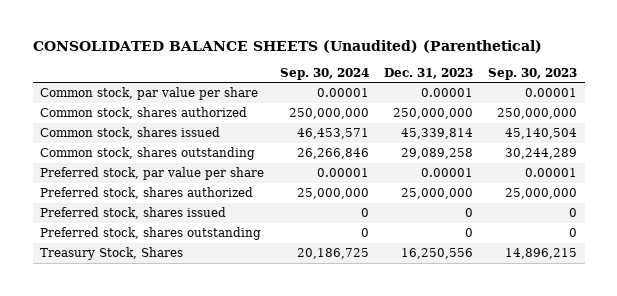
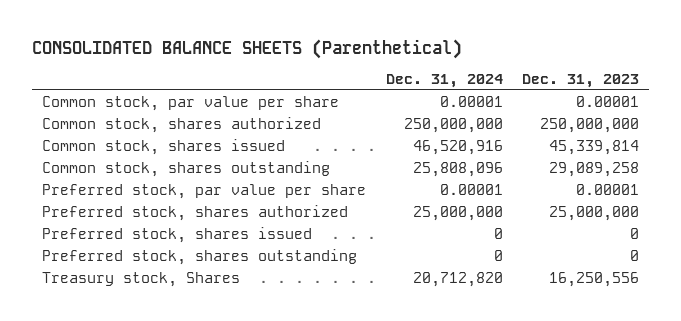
- CONSOLIDATED BALANCE SHEETS (Unaudited) (Parenthetical)
+ CONSOLIDATED BALANCE SHEETS (Parenthetical)
- | Sep. 30, 2024 | Dec. 31, 2023 | Sep. 30, 2023
+ | Dec. 31, 2024 | Dec. 31, 2023
- Treasury Stock, Shares | 20,186,725 | 16,250,556 | 14,896,215
+ Treasury stock, Shares | 20,712,820 | 16,250,556

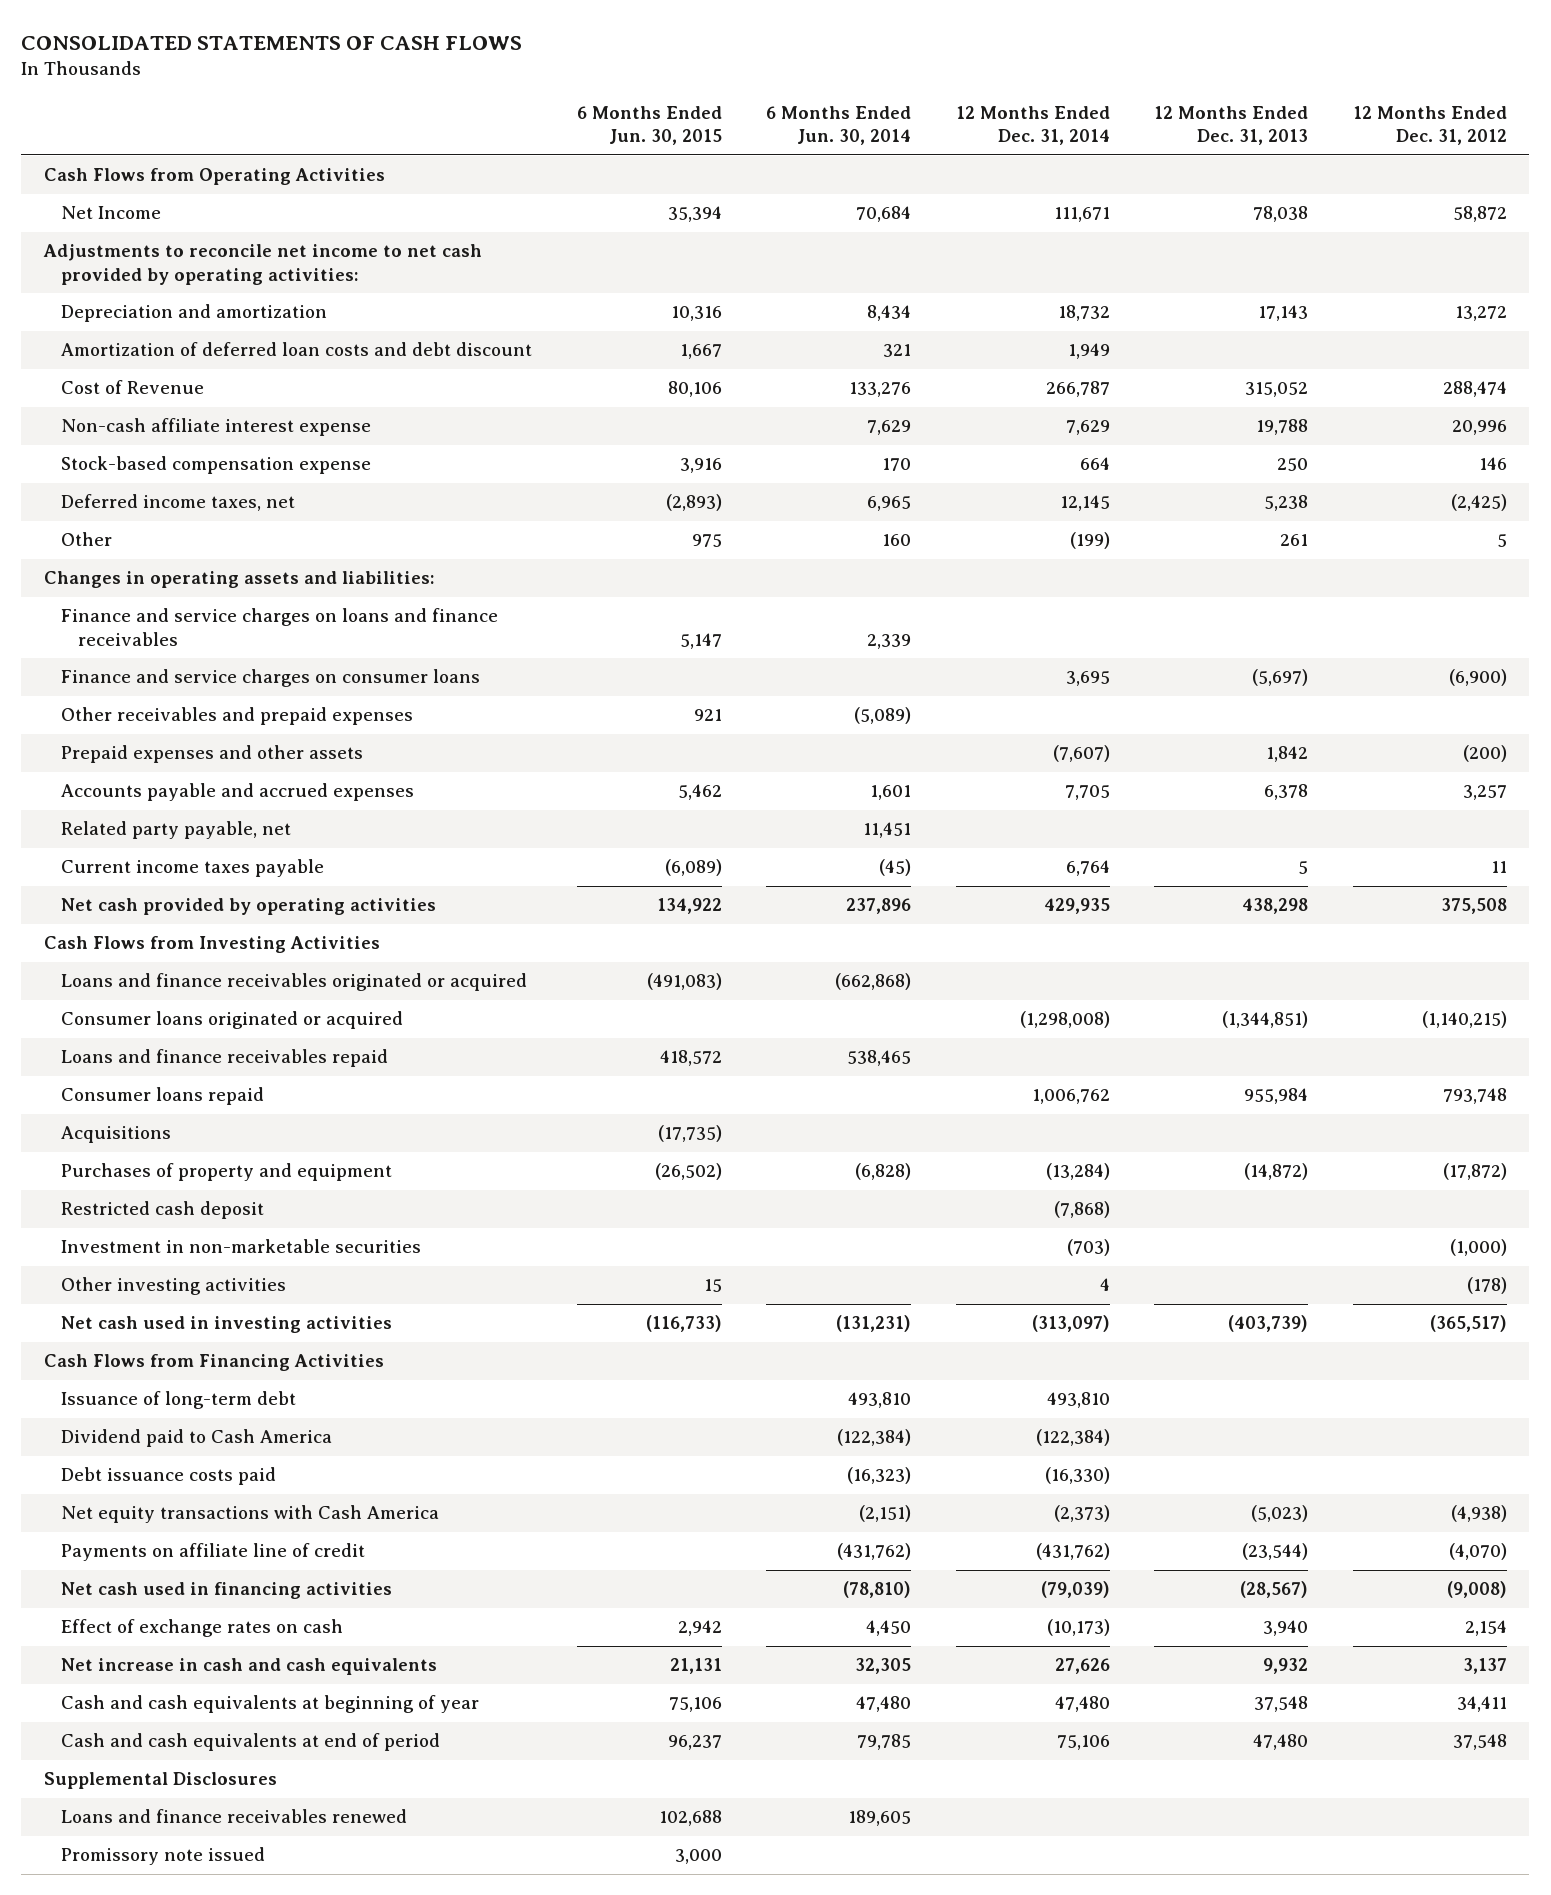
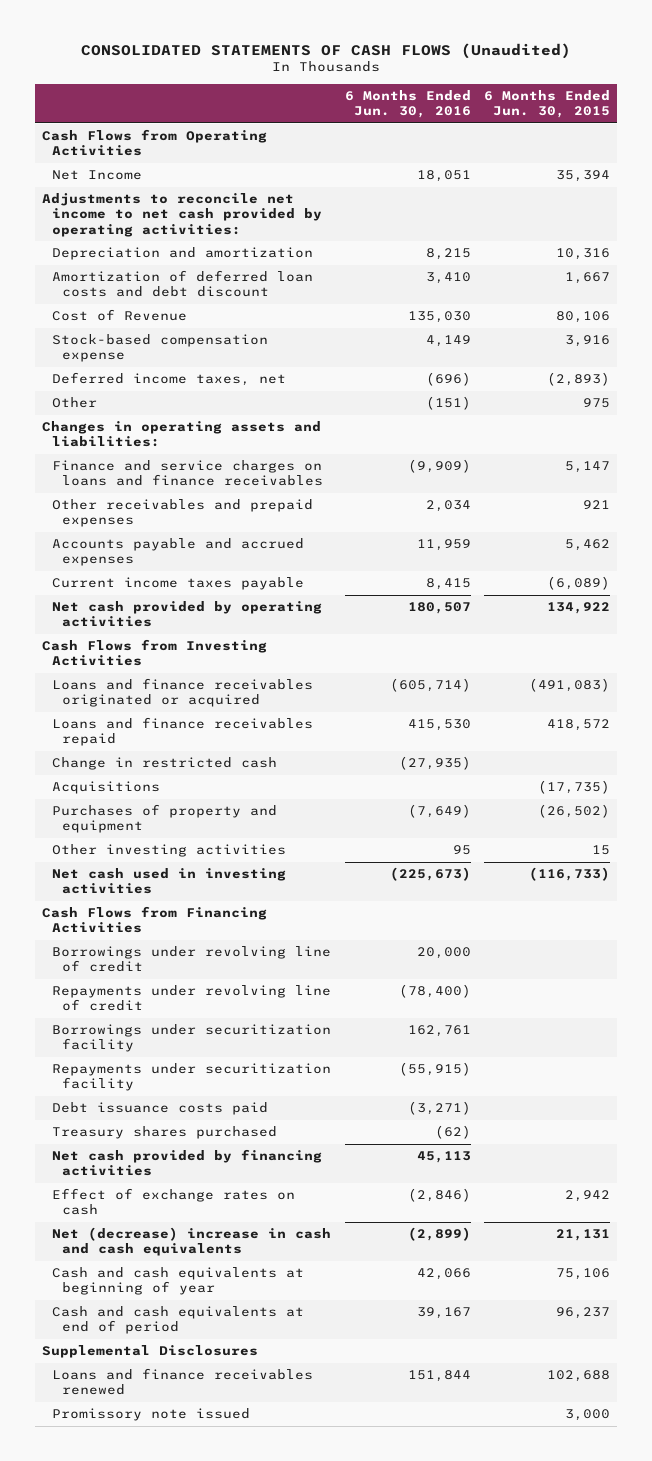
- CONSOLIDATED STATEMENTS OF CASH FLOWS
+ CONSOLIDATED STATEMENTS OF CASH FLOWS (Unaudited)
- | 6 Months Ended Jun. 30, 2015 | 6 Months Ended Jun. 30, 2014 | 12 Months Ended Dec. 31, 2014 | 12 Months Ended Dec. 31, 2013 | 12 Months Ended Dec. 31, 2012
+ | 6 Months Ended Jun. 30, 2016 | 6 Months Ended Jun. 30, 2015
- Non-cash affiliate interest expense | | 7,629 | 7,629 | 19,788 | 20,996
- Finance and service charges on consumer loans | | | 3,695 | (5,697) | (6,900)
- Prepaid expenses and other assets | | | (7,607) | 1,842 | (200)
- Related party payable, net | | 11,451 | | |
- Consumer loans originated or acquired | | | (1,298,008) | (1,344,851) | (1,140,215)
- Consumer loans repaid | | | 1,006,762 | 955,984 | 793,748
+ Change in restricted cash | (27,935) |
- Restricted cash deposit | | | (7,868) | |
- Investment in non-marketable securities | | | (703) | | (1,000)
- Issuance of long-term debt | | 493,810 | 493,810 | |
- Dividend paid to Cash America | | (122,384) | (122,384) | |
+ Borrowings under revolving line of credit | 20,000 |
+ Repayments under revolving line of credit | (78,400) |
+ Borrowings under securitization facility | 162,761 |
+ Repayments under securitization facility | (55,915) |
- Net equity transactions with Cash America | | (2,151) | (2,373) | (5,023) | (4,938)
- Payments on affiliate line of credit | | (431,762) | (431,762) | (23,544) | (4,070)
- Net cash used in financing activities | | (78,810) | (79,039) | (28,567) | (9,008)
+ Treasury shares purchased | (62) |
+ Net cash provided by financing activities | 45,113 |
- Net increase in cash and cash equivalents | 21,131 | 32,305 | 27,626 | 9,932 | 3,137
+ Net (decrease) increase in cash and cash equivalents | (2,899) | 21,131

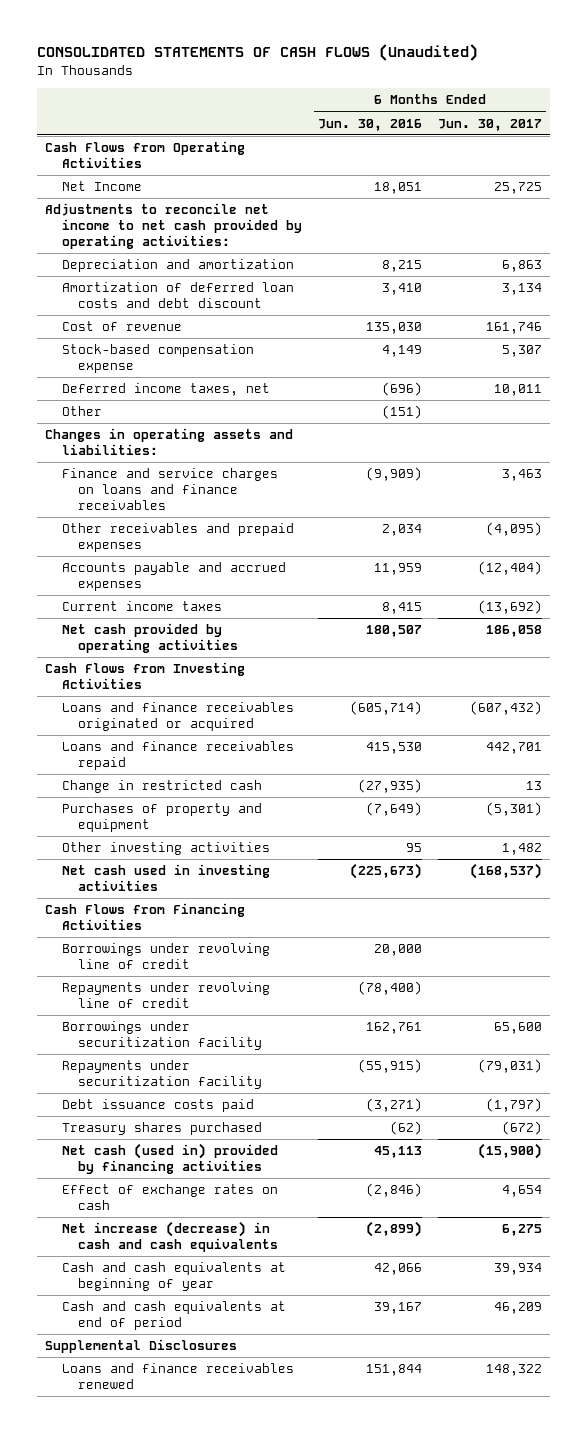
- | 6 Months Ended Jun. 30, 2016 | 6 Months Ended Jun. 30, 2015
+ | 6 Months Ended Jun. 30, 2016 | 6 Months Ended Jun. 30, 2017
- Cost of Revenue | 135,030 | 80,106
+ Cost of revenue | 135,030 | 161,746
- Current income taxes payable | 8,415 | (6,089)
+ Current income taxes | 8,415 | (13,692)
- Acquisitions | | (17,735)
- Net cash provided by financing activities | 45,113 |
+ Net cash (used in) provided by financing activities | 45,113 | (15,900)
- Net (decrease) increase in cash and cash equivalents | (2,899) | 21,131
+ Net increase (decrease) in cash and cash equivalents | (2,899) | 6,275
- Promissory note issued | | 3,000

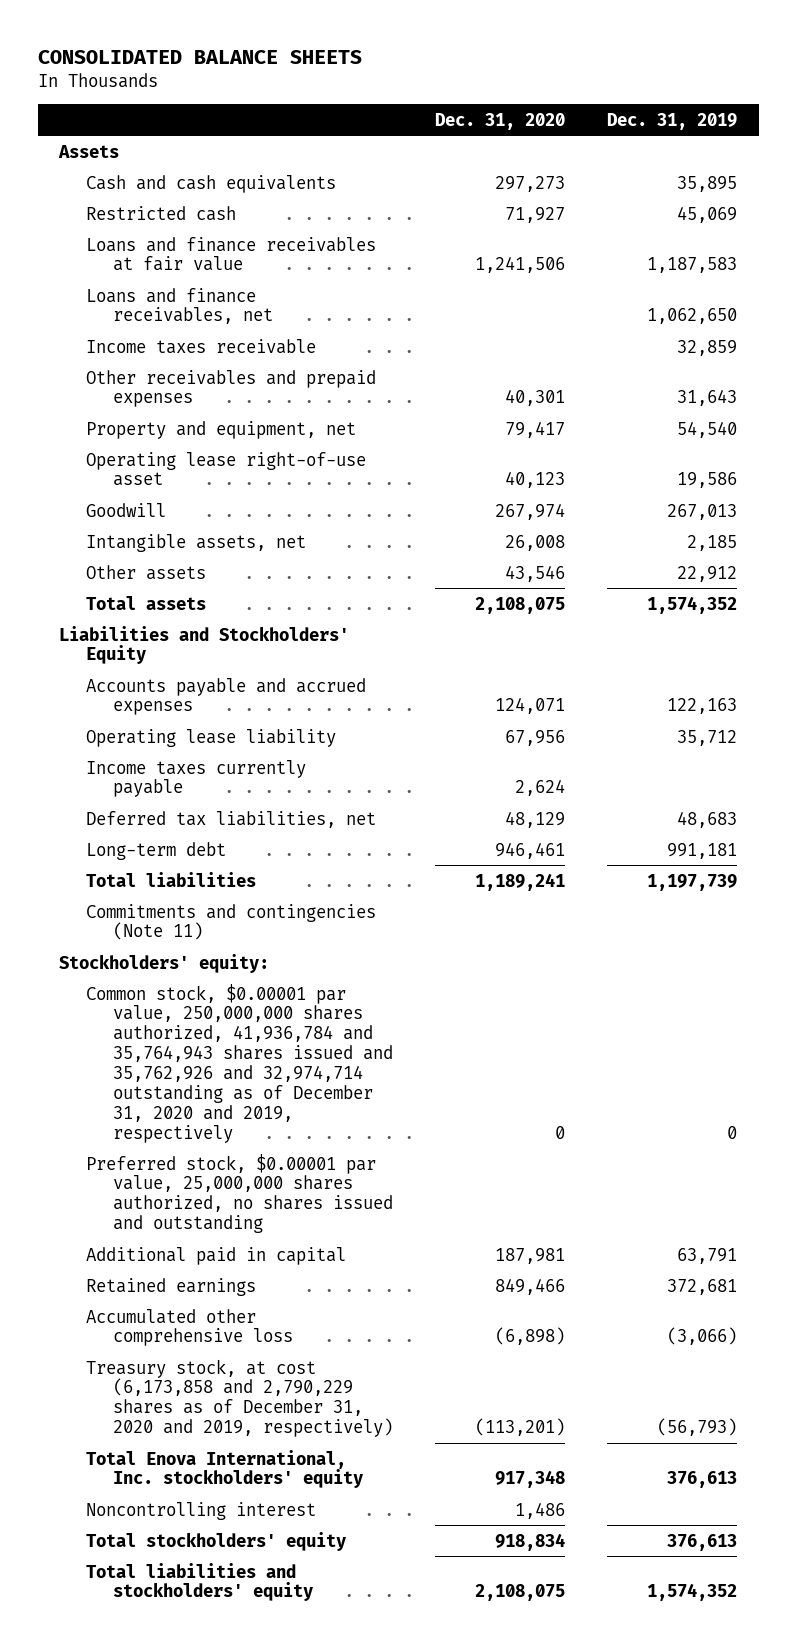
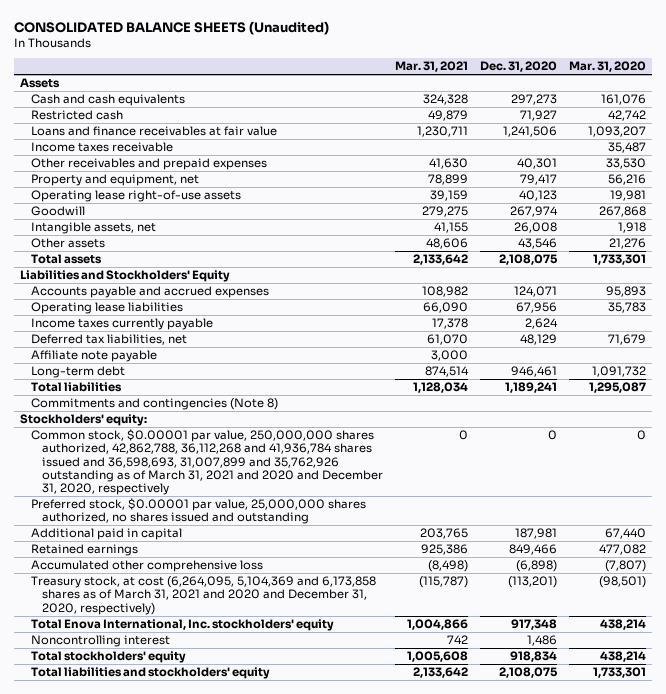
- CONSOLIDATED BALANCE SHEETS
+ CONSOLIDATED BALANCE SHEETS (Unaudited)
- | Dec. 31, 2020 | Dec. 31, 2019
+ | Mar. 31, 2021 | Dec. 31, 2020 | Mar. 31, 2020
- Loans and finance receivables, net | | 1,062,650
- Operating lease right-of-use asset | 40,123 | 19,586
+ Operating lease right-of-use assets | 39,159 | 40,123 | 19,981
- Operating lease liability | 67,956 | 35,712
+ Operating lease liabilities | 66,090 | 67,956 | 35,783
+ Affiliate note payable | 3,000 | |
- Commitments and contingencies (Note 11)
+ Commitments and contingencies (Note 8)
- Common stock, $0.00001 par value, 250,000,000 shares authorized, 41,936,784 and 35,764,943 shares issued and 35,762,926 and 32,974,714 outstanding as of December 31, 2020 and 2019, respectively | 0 | 0
+ Common stock, $0.00001 par value, 250,000,000 shares authorized, 42,862,788, 36,112,268 and 41,936,784 shares issued and 36,598,693, 31,007,899 and 35,762,926 outstanding as of March 31, 2021 and 2020 and December 31, 2020, respectively | 0 | 0 | 0
- Treasury stock, at cost (6,173,858 and 2,790,229 shares as of December 31, 2020 and 2019, respectively) | (113,201) | (56,793)
+ Treasury stock, at cost (6,264,095, 5,104,369 and 6,173,858 shares as of March 31, 2021 and 2020 and December 31, 2020, respectively) | (115,787) | (113,201) | (98,501)

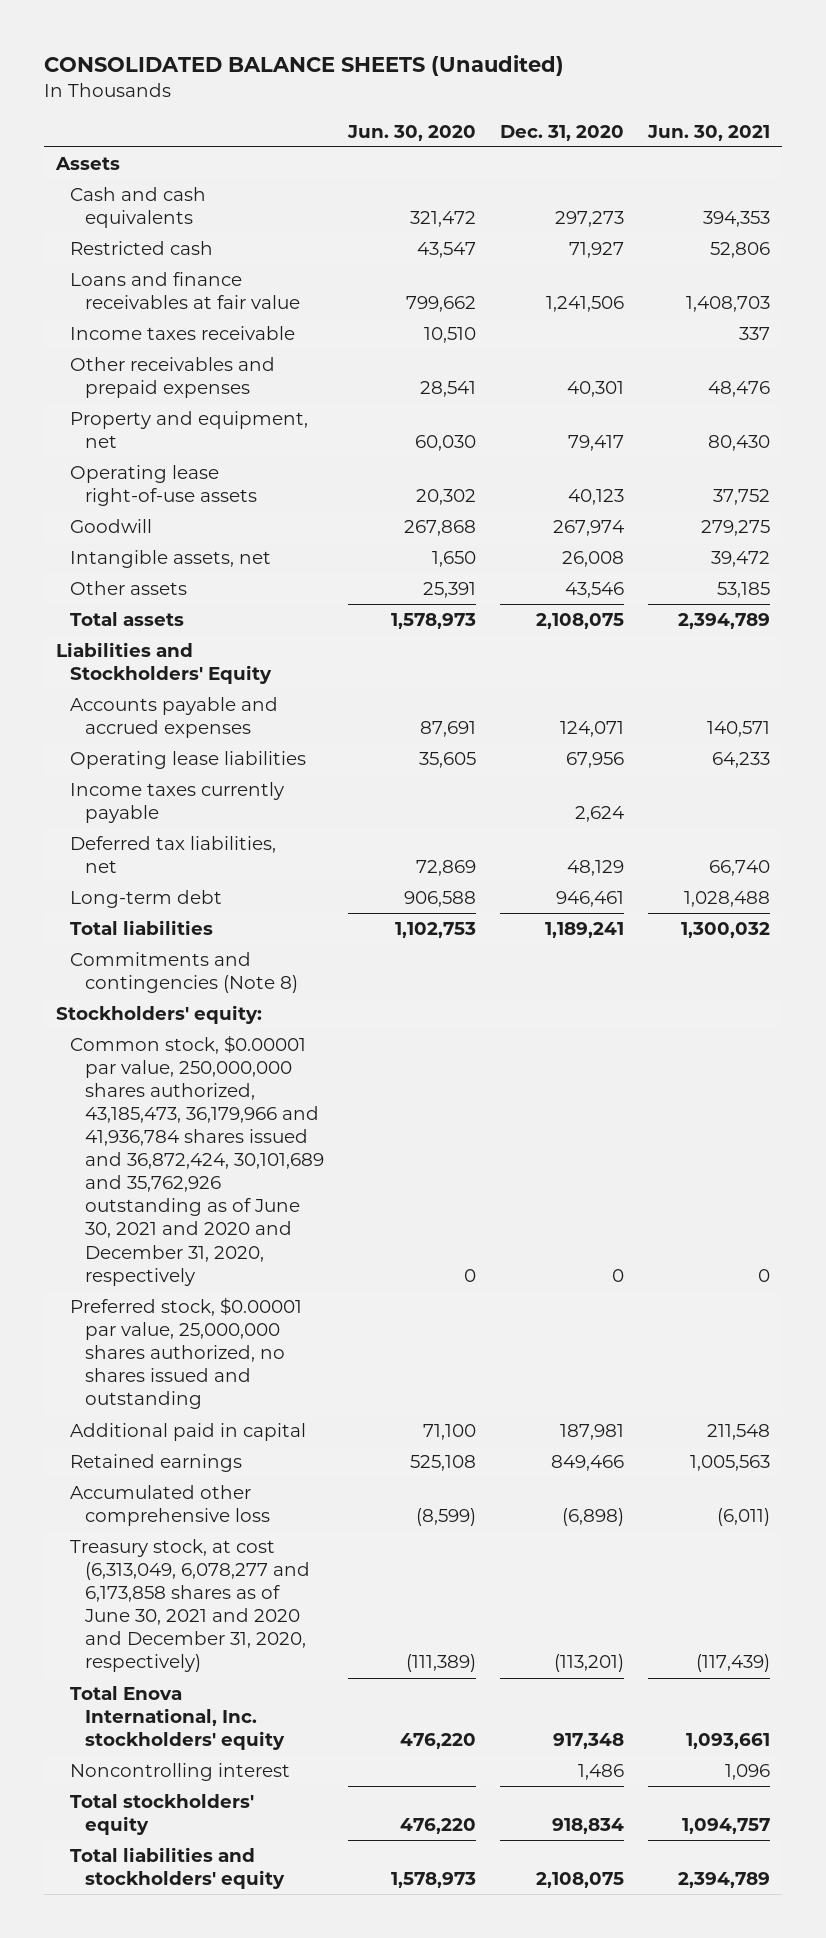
- | Mar. 31, 2021 | Dec. 31, 2020 | Mar. 31, 2020
+ | Jun. 30, 2020 | Dec. 31, 2020 | Jun. 30, 2021
- Affiliate note payable | 3,000 | |
- Common stock, $0.00001 par value, 250,000,000 shares authorized, 42,862,788, 36,112,268 and 41,936,784 shares issued and 36,598,693, 31,007,899 and 35,762,926 outstanding as of March 31, 2021 and 2020 and December 31, 2020, respectively | 0 | 0 | 0
+ Common stock, $0.00001 par value, 250,000,000 shares authorized, 43,185,473, 36,179,966 and 41,936,784 shares issued and 36,872,424, 30,101,689 and 35,762,926 outstanding as of June 30, 2021 and 2020 and December 31, 2020, respectively | 0 | 0 | 0
- Treasury stock, at cost (6,264,095, 5,104,369 and 6,173,858 shares as of March 31, 2021 and 2020 and December 31, 2020, respectively) | (115,787) | (113,201) | (98,501)
+ Treasury stock, at cost (6,313,049, 6,078,277 and 6,173,858 shares as of June 30, 2021 and 2020 and December 31, 2020, respectively) | (111,389) | (113,201) | (117,439)

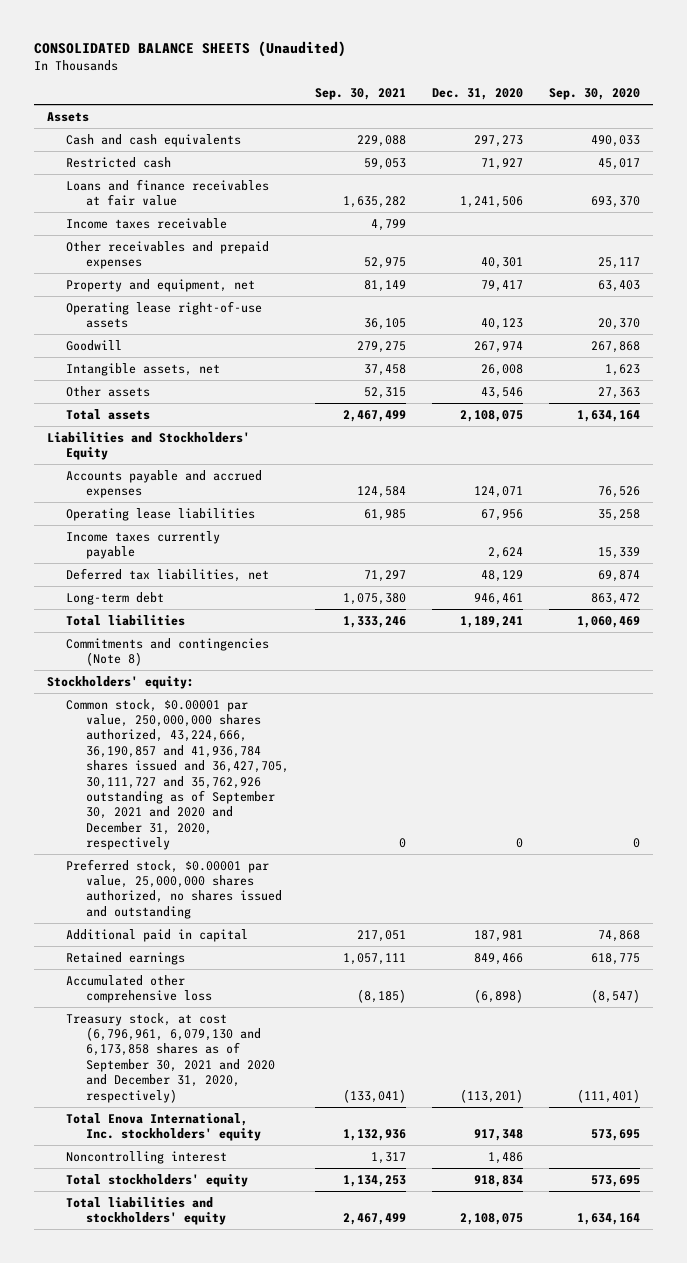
- | Jun. 30, 2020 | Dec. 31, 2020 | Jun. 30, 2021
+ | Sep. 30, 2021 | Dec. 31, 2020 | Sep. 30, 2020
- Common stock, $0.00001 par value, 250,000,000 shares authorized, 43,185,473, 36,179,966 and 41,936,784 shares issued and 36,872,424, 30,101,689 and 35,762,926 outstanding as of June 30, 2021 and 2020 and December 31, 2020, respectively | 0 | 0 | 0
+ Common stock, $0.00001 par value, 250,000,000 shares authorized, 43,224,666, 36,190,857 and 41,936,784 shares issued and 36,427,705, 30,111,727 and 35,762,926 outstanding as of September 30, 2021 and 2020 and December 31, 2020, respectively | 0 | 0 | 0
- Treasury stock, at cost (6,313,049, 6,078,277 and 6,173,858 shares as of June 30, 2021 and 2020 and December 31, 2020, respectively) | (111,389) | (113,201) | (117,439)
+ Treasury stock, at cost (6,796,961, 6,079,130 and 6,173,858 shares as of September 30, 2021 and 2020 and December 31, 2020, respectively) | (133,041) | (113,201) | (111,401)

